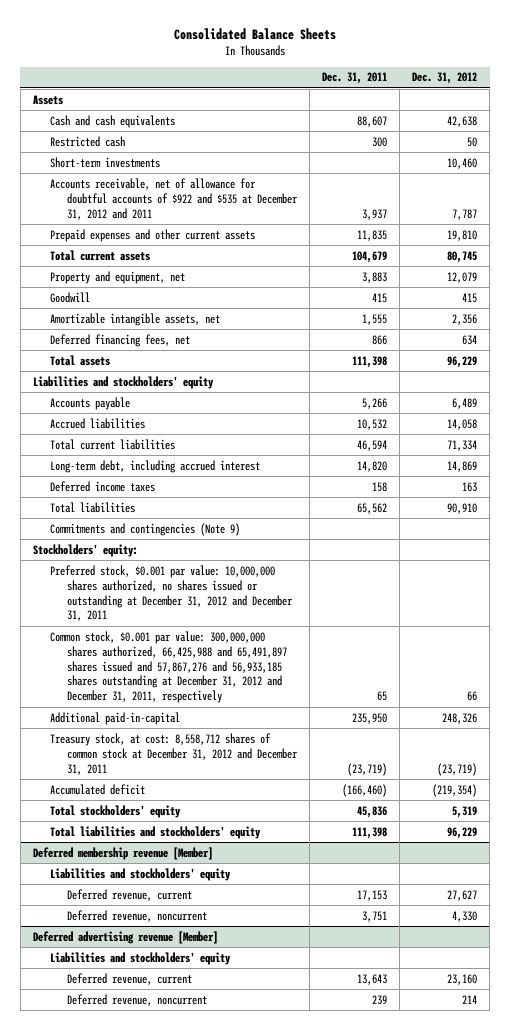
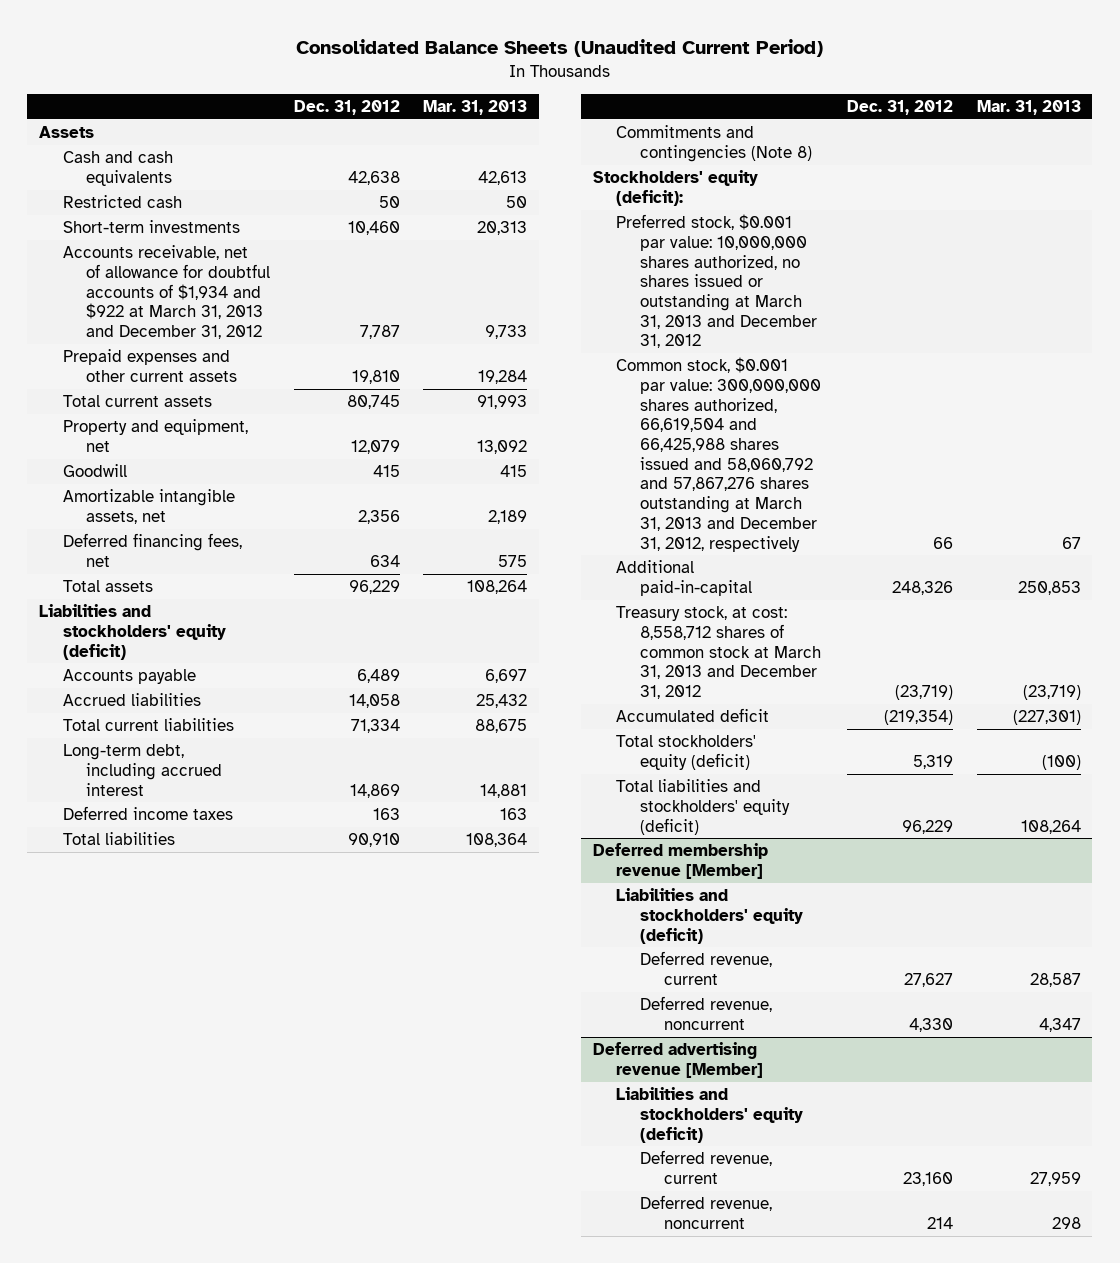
- Consolidated Balance Sheets
+ Consolidated Balance Sheets (Unaudited Current Period)
- | Dec. 31, 2011 | Dec. 31, 2012
+ | Dec. 31, 2012 | Mar. 31, 2013
- Accounts receivable, net of allowance for doubtful accounts of $922 and $535 at December 31, 2012 and 2011 | 3,937 | 7,787
+ Accounts receivable, net of allowance for doubtful accounts of $1,934 and $922 at March 31, 2013 and December 31, 2012 | 7,787 | 9,733
- Liabilities and stockholders' equity
+ Liabilities and stockholders' equity (deficit)
- Commitments and contingencies (Note 9)
- Stockholders' equity:
- Preferred stock, $0.001 par value: 10,000,000 shares authorized, no shares issued or outstanding at December 31, 2012 and December 31, 2011
- Common stock, $0.001 par value: 300,000,000 shares authorized, 66,425,988 and 65,491,897 shares issued and 57,867,276 and 56,933,185 shares outstanding at December 31, 2012 and December 31, 2011, respectively | 65 | 66
+ Commitments and contingencies (Note 8)
+ Stockholders' equity (deficit):
+ Preferred stock, $0.001 par value: 10,000,000 shares authorized, no shares issued or outstanding at March 31, 2013 and December 31, 2012
+ Common stock, $0.001 par value: 300,000,000 shares authorized, 66,619,504 and 66,425,988 shares issued and 58,060,792 and 57,867,276 shares outstanding at March 31, 2013 and December 31, 2012, respectively | 66 | 67
- Treasury stock, at cost: 8,558,712 shares of common stock at December 31, 2012 and December 31, 2011 | (23,719) | (23,719)
+ Treasury stock, at cost: 8,558,712 shares of common stock at March 31, 2013 and December 31, 2012 | (23,719) | (23,719)
- Total stockholders' equity | 45,836 | 5,319
- Total liabilities and stockholders' equity | 111,398 | 96,229
+ Total stockholders' equity (deficit) | 5,319 | (100)
+ Total liabilities and stockholders' equity (deficit) | 96,229 | 108,264
@ Deferred membership revenue [Member]
- Liabilities and stockholders' equity
+ Liabilities and stockholders' equity (deficit)
@ Deferred advertising revenue [Member]
- Liabilities and stockholders' equity
+ Liabilities and stockholders' equity (deficit)

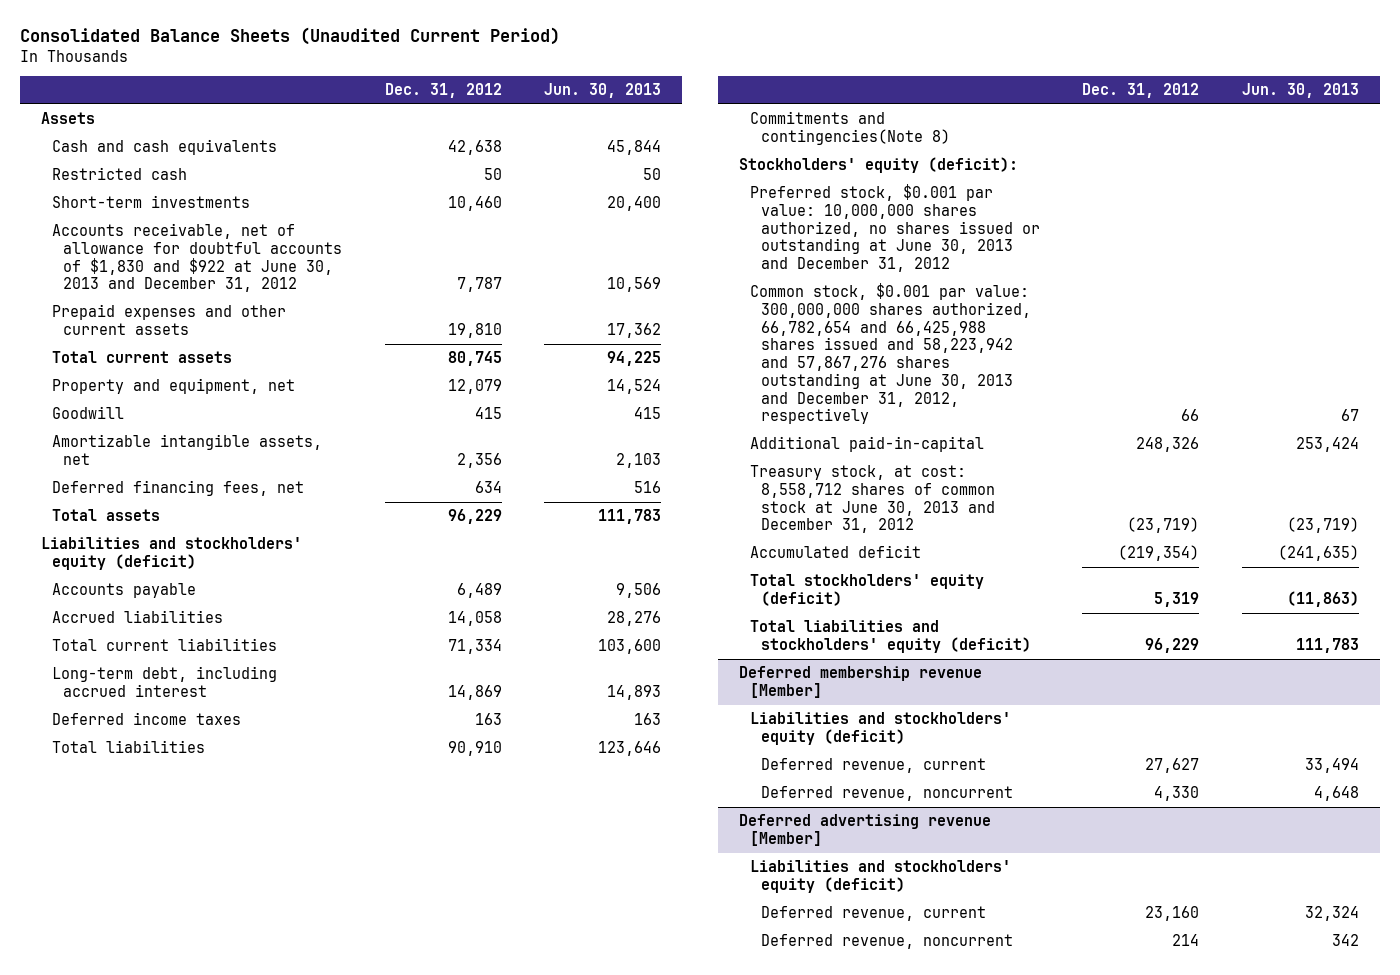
- | Dec. 31, 2012 | Mar. 31, 2013
+ | Dec. 31, 2012 | Jun. 30, 2013
- Accounts receivable, net of allowance for doubtful accounts of $1,934 and $922 at March 31, 2013 and December 31, 2012 | 7,787 | 9,733
+ Accounts receivable, net of allowance for doubtful accounts of $1,830 and $922 at June 30, 2013 and December 31, 2012 | 7,787 | 10,569
- Commitments and contingencies (Note 8)
+ Commitments and contingencies(Note 8)
- Preferred stock, $0.001 par value: 10,000,000 shares authorized, no shares issued or outstanding at March 31, 2013 and December 31, 2012
- Common stock, $0.001 par value: 300,000,000 shares authorized, 66,619,504 and 66,425,988 shares issued and 58,060,792 and 57,867,276 shares outstanding at March 31, 2013 and December 31, 2012, respectively | 66 | 67
+ Preferred stock, $0.001 par value: 10,000,000 shares authorized, no shares issued or outstanding at June 30, 2013 and December 31, 2012
+ Common stock, $0.001 par value: 300,000,000 shares authorized, 66,782,654 and 66,425,988 shares issued and 58,223,942 and 57,867,276 shares outstanding at June 30, 2013 and December 31, 2012, respectively | 66 | 67
- Treasury stock, at cost: 8,558,712 shares of common stock at March 31, 2013 and December 31, 2012 | (23,719) | (23,719)
+ Treasury stock, at cost: 8,558,712 shares of common stock at June 30, 2013 and December 31, 2012 | (23,719) | (23,719)

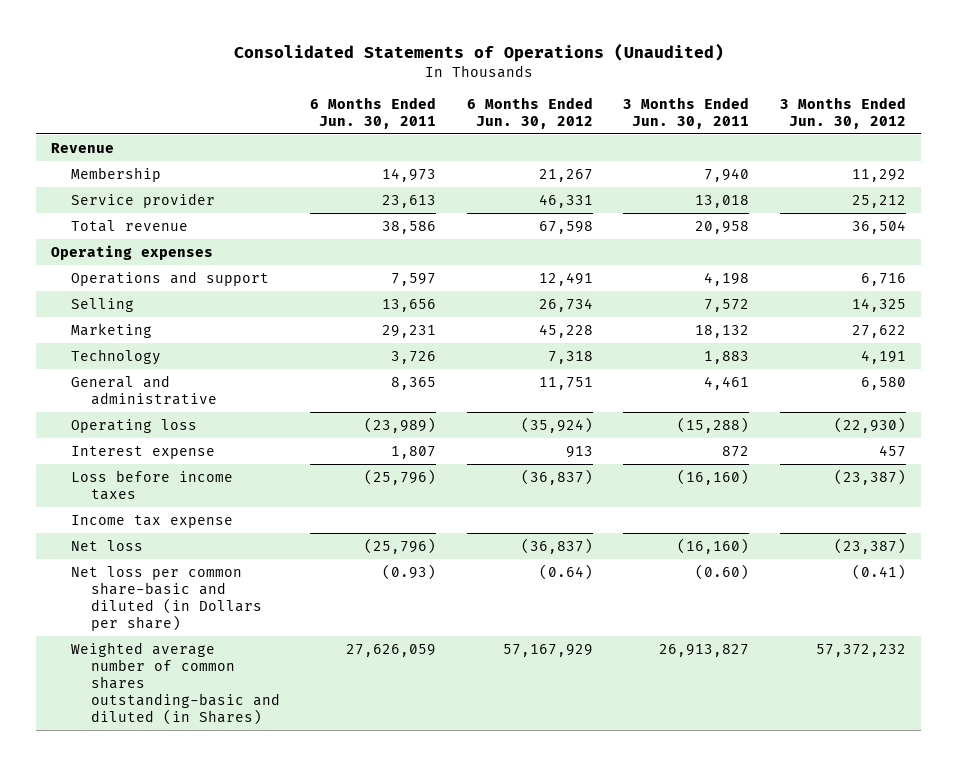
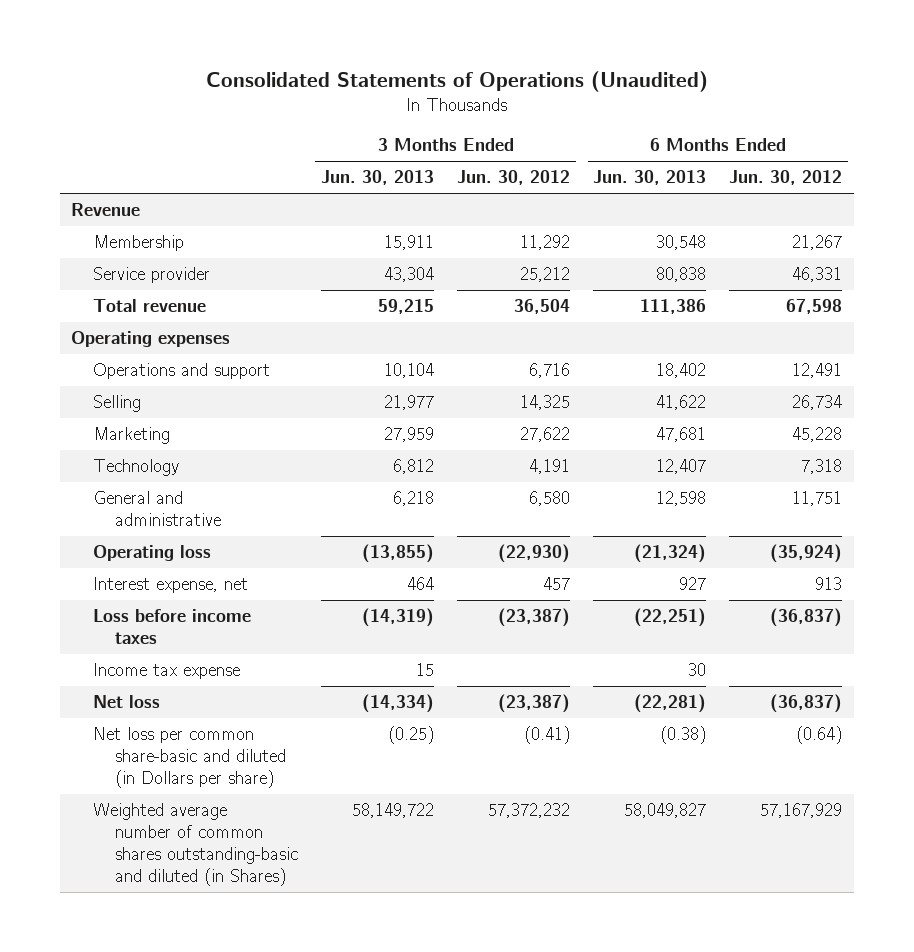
- | 6 Months Ended Jun. 30, 2011 | 6 Months Ended Jun. 30, 2012 | 3 Months Ended Jun. 30, 2011 | 3 Months Ended Jun. 30, 2012
+ | 3 Months Ended Jun. 30, 2013 | 3 Months Ended Jun. 30, 2012 | 6 Months Ended Jun. 30, 2013 | 6 Months Ended Jun. 30, 2012
- Interest expense | 1,807 | 913 | 872 | 457
+ Interest expense, net | 464 | 457 | 927 | 913

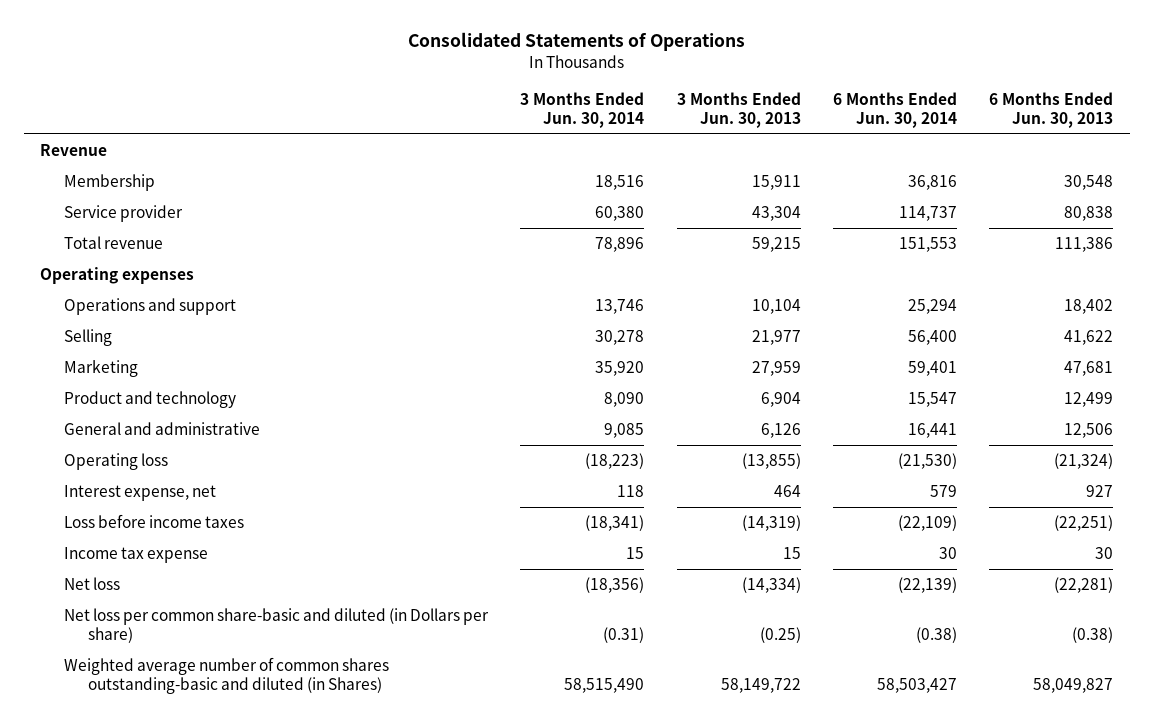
- Consolidated Statements of Operations (Unaudited)
+ Consolidated Statements of Operations
- | 3 Months Ended Jun. 30, 2013 | 3 Months Ended Jun. 30, 2012 | 6 Months Ended Jun. 30, 2013 | 6 Months Ended Jun. 30, 2012
+ | 3 Months Ended Jun. 30, 2014 | 3 Months Ended Jun. 30, 2013 | 6 Months Ended Jun. 30, 2014 | 6 Months Ended Jun. 30, 2013
- Technology | 6,812 | 4,191 | 12,407 | 7,318
- General and administrative | 6,218 | 6,580 | 12,598 | 11,751
+ Product and technology | 8,090 | 6,904 | 15,547 | 12,499
+ General and administrative | 9,085 | 6,126 | 16,441 | 12,506

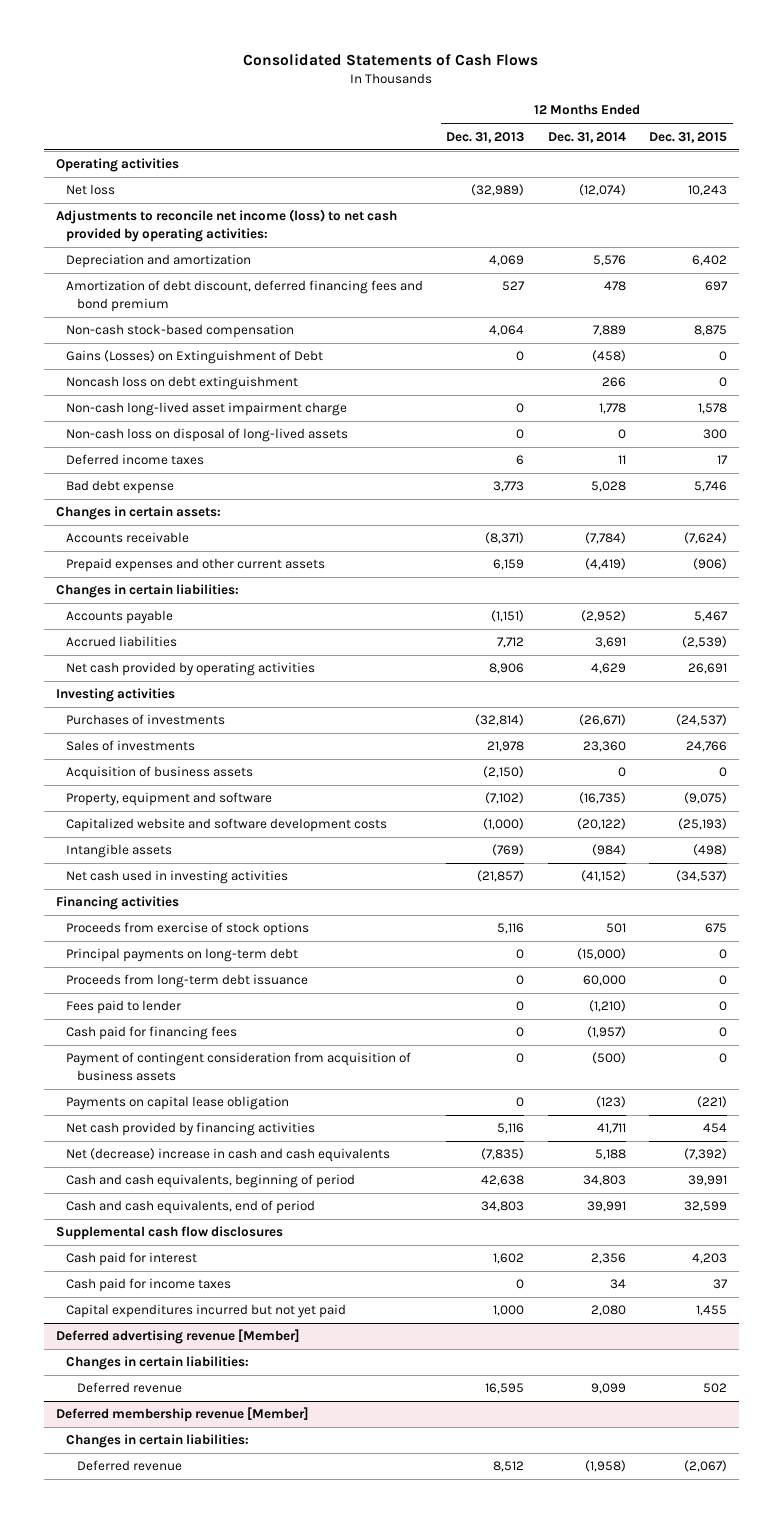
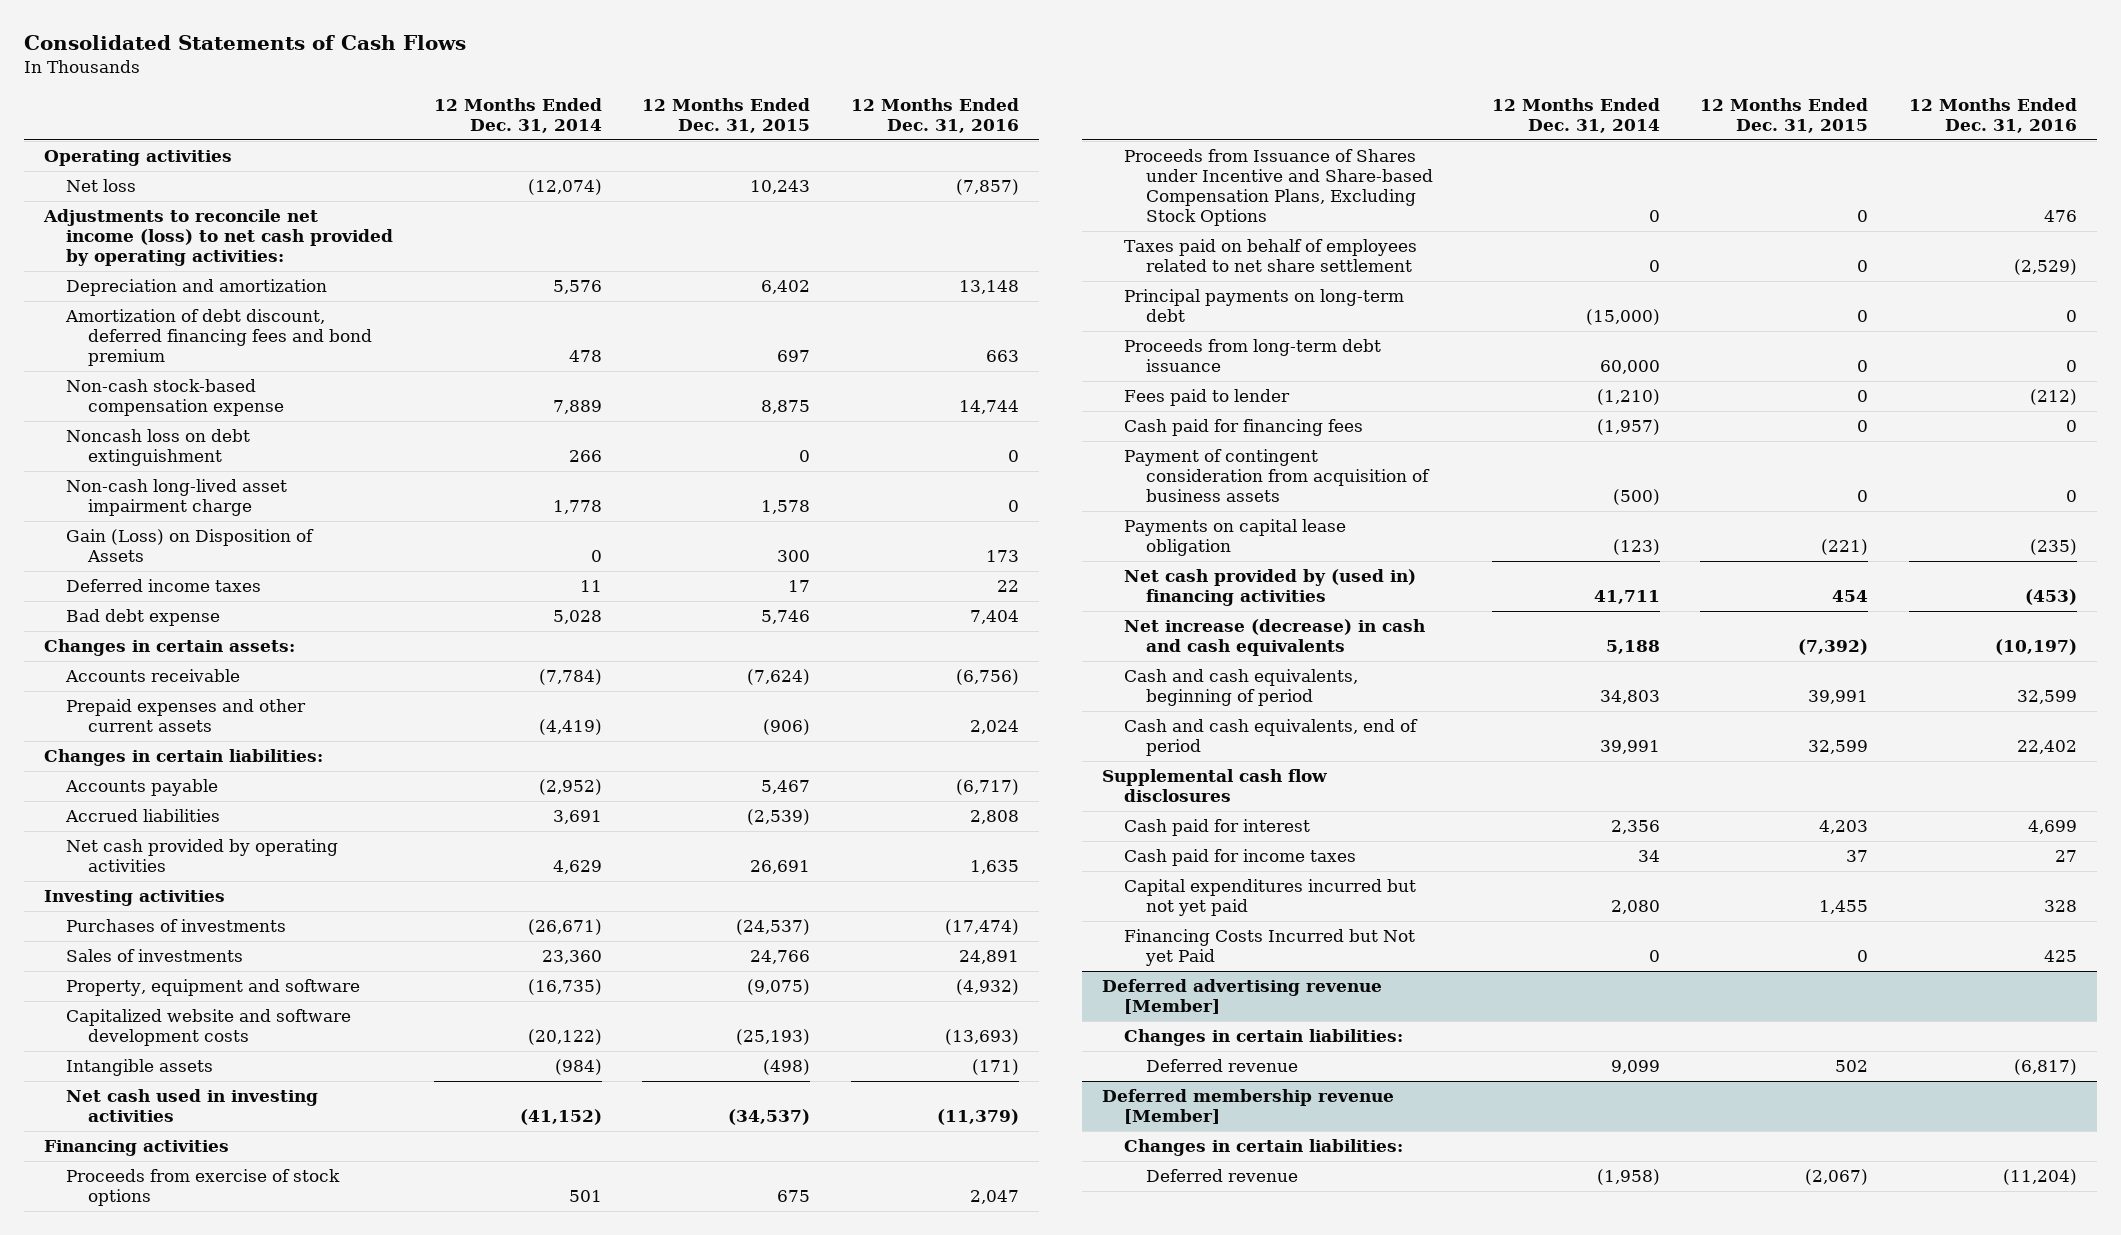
- | 12 Months Ended Dec. 31, 2013 | 12 Months Ended Dec. 31, 2014 | 12 Months Ended Dec. 31, 2015
+ | 12 Months Ended Dec. 31, 2014 | 12 Months Ended Dec. 31, 2015 | 12 Months Ended Dec. 31, 2016
- Non-cash stock-based compensation | 4,064 | 7,889 | 8,875
- Gains (Losses) on Extinguishment of Debt | 0 | (458) | 0
+ Non-cash stock-based compensation expense | 7,889 | 8,875 | 14,744
- Non-cash loss on disposal of long-lived assets | 0 | 0 | 300
+ Gain (Loss) on Disposition of Assets | 0 | 300 | 173
- Acquisition of business assets | (2,150) | 0 | 0
+ Proceeds from Issuance of Shares under Incentive and Share-based Compensation Plans, Excluding Stock Options | 0 | 0 | 476
+ Taxes paid on behalf of employees related to net share settlement | 0 | 0 | (2,529)
- Net cash provided by financing activities | 5,116 | 41,711 | 454
- Net (decrease) increase in cash and cash equivalents | (7,835) | 5,188 | (7,392)
+ Net cash provided by (used in) financing activities | 41,711 | 454 | (453)
+ Net increase (decrease) in cash and cash equivalents | 5,188 | (7,392) | (10,197)
+ Financing Costs Incurred but Not yet Paid | 0 | 0 | 425

